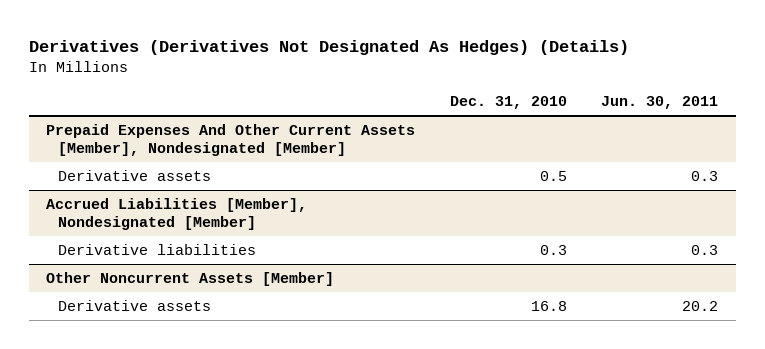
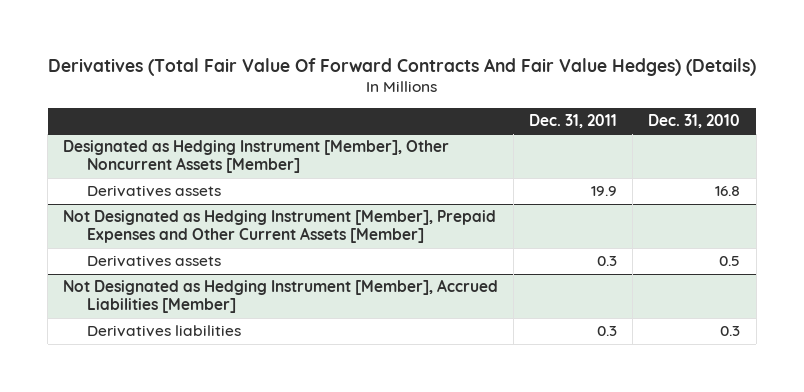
- Derivatives (Derivatives Not Designated As Hedges) (Details)
+ Derivatives (Total Fair Value Of Forward Contracts And Fair Value Hedges) (Details)
- | Dec. 31, 2010 | Jun. 30, 2011
+ | Dec. 31, 2011 | Dec. 31, 2010
- Prepaid Expenses And Other Current Assets [Member], Nondesignated [Member]
- Derivative assets | 0.5 | 0.3
- Accrued Liabilities [Member], Nondesignated [Member]
- Derivative liabilities | 0.3 | 0.3
- Other Noncurrent Assets [Member]
- Derivative assets | 16.8 | 20.2
+ Designated as Hedging Instrument [Member], Other Noncurrent Assets [Member]
+ Derivatives assets | 19.9 | 16.8
+ Not Designated as Hedging Instrument [Member], Prepaid Expenses and Other Current Assets [Member]
+ Derivatives assets | 0.3 | 0.5
+ Not Designated as Hedging Instrument [Member], Accrued Liabilities [Member]
+ Derivatives liabilities | 0.3 | 0.3

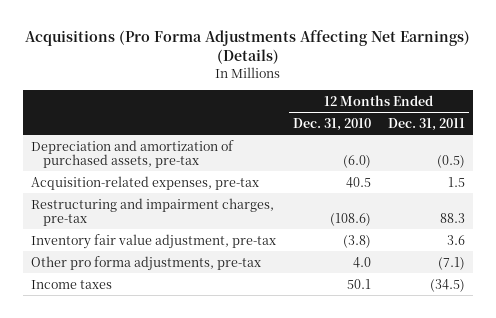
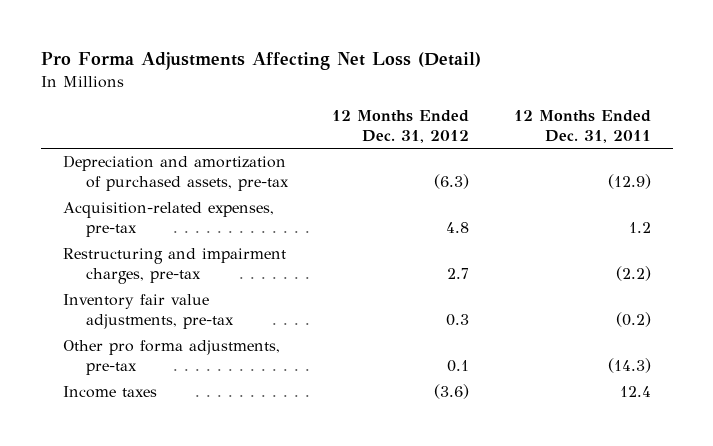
- Acquisitions (Pro Forma Adjustments Affecting Net Earnings) (Details)
+ Pro Forma Adjustments Affecting Net Loss (Detail)
- | 12 Months Ended Dec. 31, 2010 | 12 Months Ended Dec. 31, 2011
+ | 12 Months Ended Dec. 31, 2012 | 12 Months Ended Dec. 31, 2011
- Depreciation and amortization of purchased assets, pre-tax | (6.0) | (0.5)
- Acquisition-related expenses, pre-tax | 40.5 | 1.5
- Restructuring and impairment charges, pre-tax | (108.6) | 88.3
- Inventory fair value adjustment, pre-tax | (3.8) | 3.6
- Other pro forma adjustments, pre-tax | 4.0 | (7.1)
- Income taxes | 50.1 | (34.5)
+ Depreciation and amortization of purchased assets, pre-tax | (6.3) | (12.9)
+ Acquisition-related expenses, pre-tax | 4.8 | 1.2
+ Restructuring and impairment charges, pre-tax | 2.7 | (2.2)
+ Inventory fair value adjustments, pre-tax | 0.3 | (0.2)
+ Other pro forma adjustments, pre-tax | 0.1 | (14.3)
+ Income taxes | (3.6) | 12.4

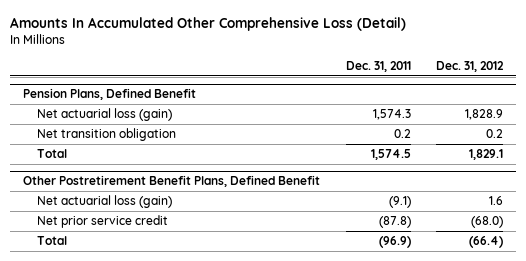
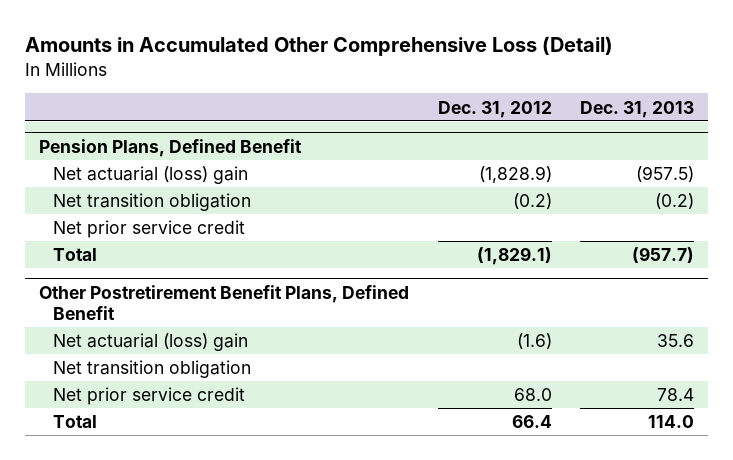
- Amounts In Accumulated Other Comprehensive Loss (Detail)
+ Amounts in Accumulated Other Comprehensive Loss (Detail)
- | Dec. 31, 2011 | Dec. 31, 2012
+ | Dec. 31, 2012 | Dec. 31, 2013
@ Pension Plans, Defined Benefit
- Net actuarial loss (gain) | 1,574.3 | 1,828.9
- Net transition obligation | 0.2 | 0.2
- Total | 1,574.5 | 1,829.1
+ Net actuarial (loss) gain | (1,828.9) | (957.5)
+ Net transition obligation | (0.2) | (0.2)
+ Net prior service credit
+ Total | (1,829.1) | (957.7)
@ Other Postretirement Benefit Plans, Defined Benefit
- Net actuarial loss (gain) | (9.1) | 1.6
- Net prior service credit | (87.8) | (68.0)
- Total | (96.9) | (66.4)
+ Net actuarial (loss) gain | (1.6) | 35.6
+ Net transition obligation
+ Net prior service credit | 68.0 | 78.4
+ Total | 66.4 | 114.0

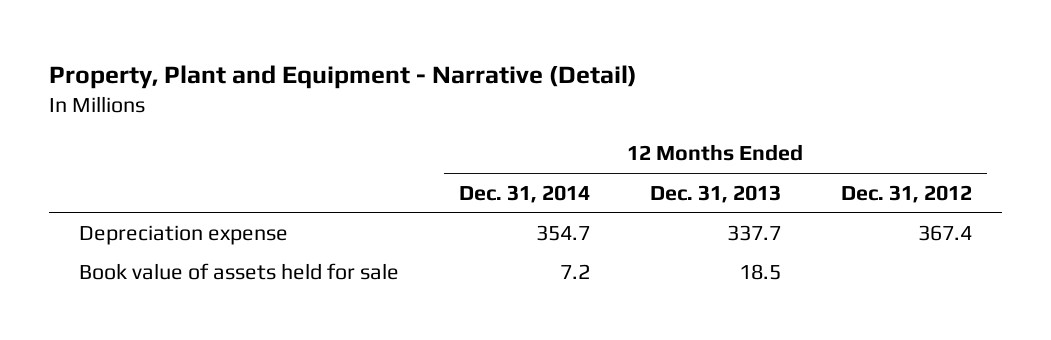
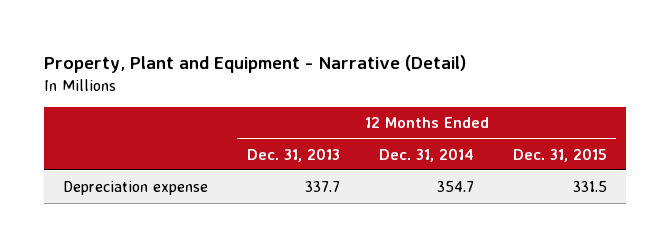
- | 12 Months Ended Dec. 31, 2014 | 12 Months Ended Dec. 31, 2013 | 12 Months Ended Dec. 31, 2012
+ | 12 Months Ended Dec. 31, 2013 | 12 Months Ended Dec. 31, 2014 | 12 Months Ended Dec. 31, 2015
- Book value of assets held for sale | 7.2 | 18.5 |

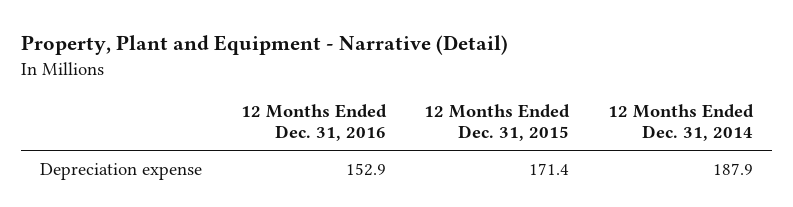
- | 12 Months Ended Dec. 31, 2013 | 12 Months Ended Dec. 31, 2014 | 12 Months Ended Dec. 31, 2015
+ | 12 Months Ended Dec. 31, 2016 | 12 Months Ended Dec. 31, 2015 | 12 Months Ended Dec. 31, 2014
- Depreciation expense | 337.7 | 354.7 | 331.5
+ Depreciation expense | 152.9 | 171.4 | 187.9

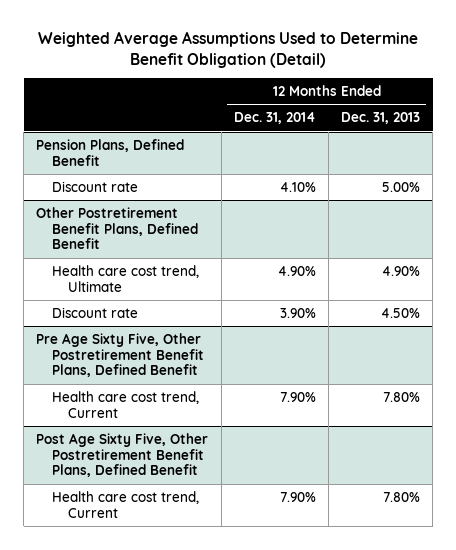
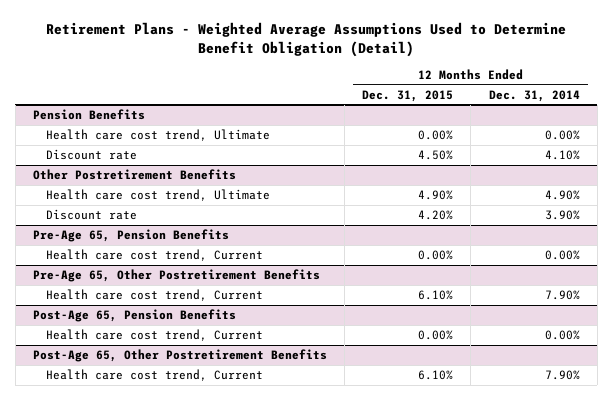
- Weighted Average Assumptions Used to Determine Benefit Obligation (Detail)
+ Retirement Plans - Weighted Average Assumptions Used to Determine Benefit Obligation (Detail)
- | 12 Months Ended Dec. 31, 2014 | 12 Months Ended Dec. 31, 2013
+ | 12 Months Ended Dec. 31, 2015 | 12 Months Ended Dec. 31, 2014
- Pension Plans, Defined Benefit
+ Pension Benefits
+ Health care cost trend, Ultimate | 0.00% | 0.00%
- Other Postretirement Benefit Plans, Defined Benefit
+ Other Postretirement Benefits
- Pre Age Sixty Five, Other Postretirement Benefit Plans, Defined Benefit
+ Pre-Age 65, Pension Benefits
+ Health care cost trend, Current | 0.00% | 0.00%
+ Pre-Age 65, Other Postretirement Benefits
- Post Age Sixty Five, Other Postretirement Benefit Plans, Defined Benefit
+ Post-Age 65, Pension Benefits
+ Health care cost trend, Current | 0.00% | 0.00%
+ Post-Age 65, Other Postretirement Benefits

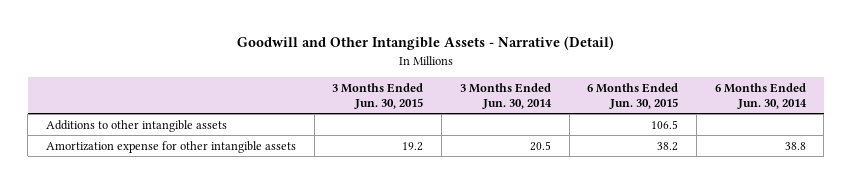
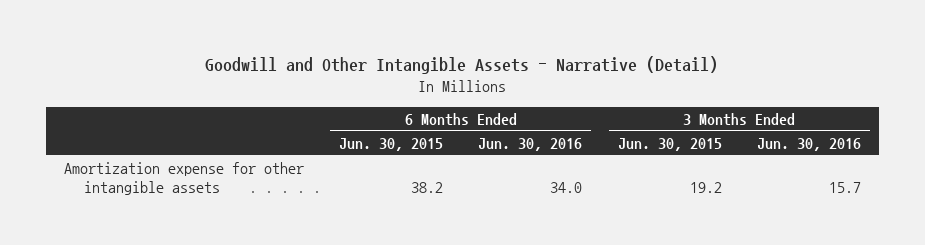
- | 3 Months Ended Jun. 30, 2015 | 3 Months Ended Jun. 30, 2014 | 6 Months Ended Jun. 30, 2015 | 6 Months Ended Jun. 30, 2014
+ | 6 Months Ended Jun. 30, 2015 | 6 Months Ended Jun. 30, 2016 | 3 Months Ended Jun. 30, 2015 | 3 Months Ended Jun. 30, 2016
- Additions to other intangible assets | | | 106.5 |

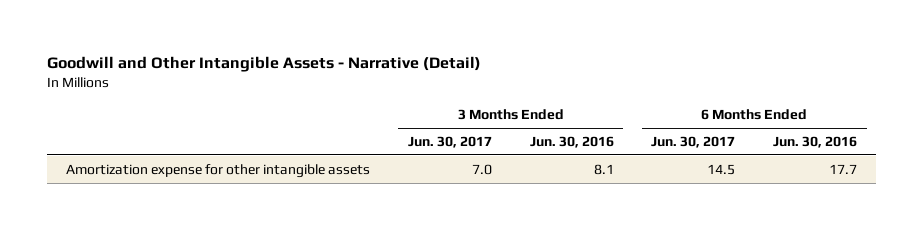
- | 6 Months Ended Jun. 30, 2015 | 6 Months Ended Jun. 30, 2016 | 3 Months Ended Jun. 30, 2015 | 3 Months Ended Jun. 30, 2016
+ | 3 Months Ended Jun. 30, 2017 | 3 Months Ended Jun. 30, 2016 | 6 Months Ended Jun. 30, 2017 | 6 Months Ended Jun. 30, 2016
- Amortization expense for other intangible assets | 38.2 | 34.0 | 19.2 | 15.7
+ Amortization expense for other intangible assets | 7.0 | 8.1 | 14.5 | 17.7

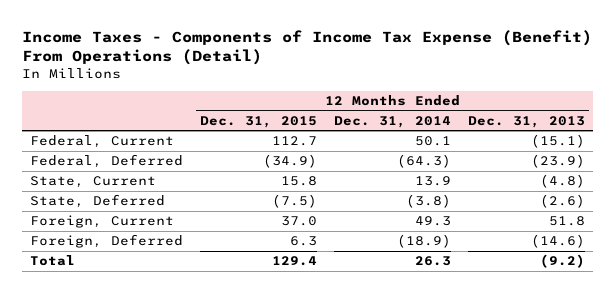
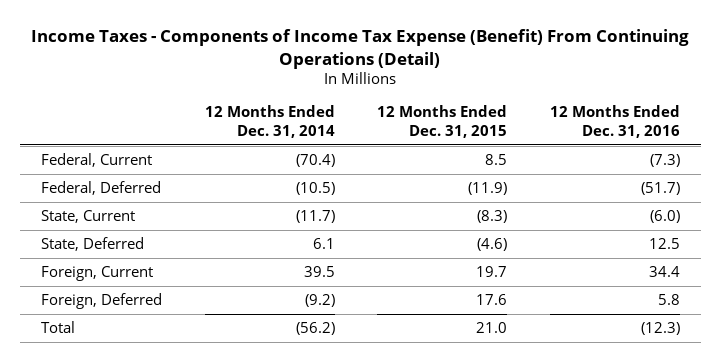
- Income Taxes - Components of Income Tax Expense (Benefit) From Operations (Detail)
+ Income Taxes - Components of Income Tax Expense (Benefit) From Continuing Operations (Detail)
- | 12 Months Ended Dec. 31, 2015 | 12 Months Ended Dec. 31, 2014 | 12 Months Ended Dec. 31, 2013
+ | 12 Months Ended Dec. 31, 2014 | 12 Months Ended Dec. 31, 2015 | 12 Months Ended Dec. 31, 2016
- Federal, Current | 112.7 | 50.1 | (15.1)
- Federal, Deferred | (34.9) | (64.3) | (23.9)
- State, Current | 15.8 | 13.9 | (4.8)
- State, Deferred | (7.5) | (3.8) | (2.6)
- Foreign, Current | 37.0 | 49.3 | 51.8
- Foreign, Deferred | 6.3 | (18.9) | (14.6)
- Total | 129.4 | 26.3 | (9.2)
+ Federal, Current | (70.4) | 8.5 | (7.3)
+ Federal, Deferred | (10.5) | (11.9) | (51.7)
+ State, Current | (11.7) | (8.3) | (6.0)
+ State, Deferred | 6.1 | (4.6) | 12.5
+ Foreign, Current | 39.5 | 19.7 | 34.4
+ Foreign, Deferred | (9.2) | 17.6 | 5.8
+ Total | (56.2) | 21.0 | (12.3)

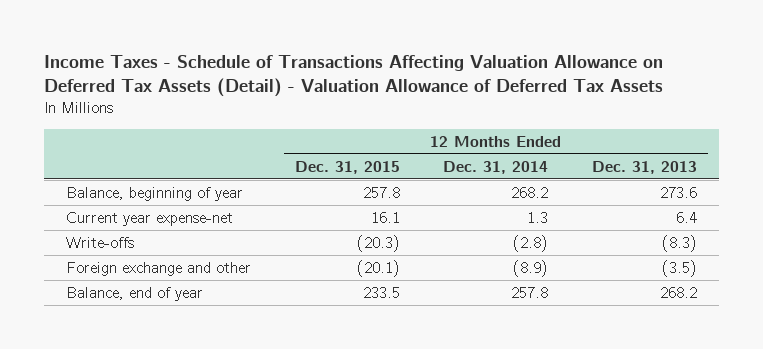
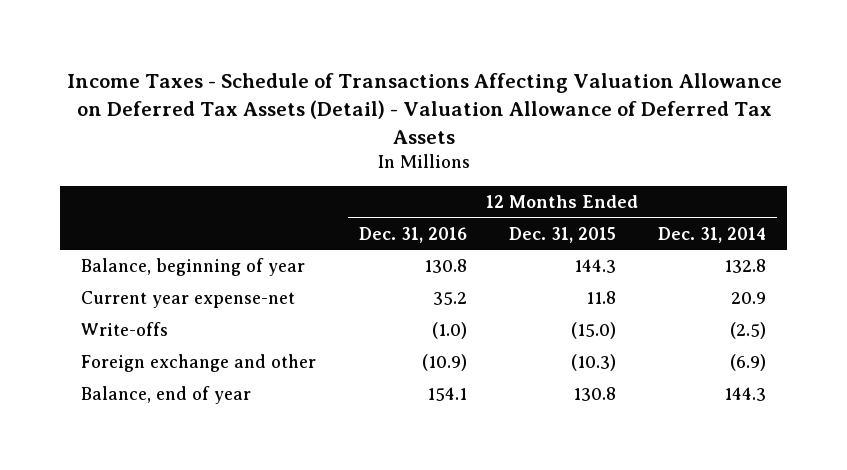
- | 12 Months Ended Dec. 31, 2015 | 12 Months Ended Dec. 31, 2014 | 12 Months Ended Dec. 31, 2013
+ | 12 Months Ended Dec. 31, 2016 | 12 Months Ended Dec. 31, 2015 | 12 Months Ended Dec. 31, 2014
- Balance, beginning of year | 257.8 | 268.2 | 273.6
- Current year expense-net | 16.1 | 1.3 | 6.4
- Write-offs | (20.3) | (2.8) | (8.3)
- Foreign exchange and other | (20.1) | (8.9) | (3.5)
- Balance, end of year | 233.5 | 257.8 | 268.2
+ Balance, beginning of year | 130.8 | 144.3 | 132.8
+ Current year expense-net | 35.2 | 11.8 | 20.9
+ Write-offs | (1.0) | (15.0) | (2.5)
+ Foreign exchange and other | (10.9) | (10.3) | (6.9)
+ Balance, end of year | 154.1 | 130.8 | 144.3

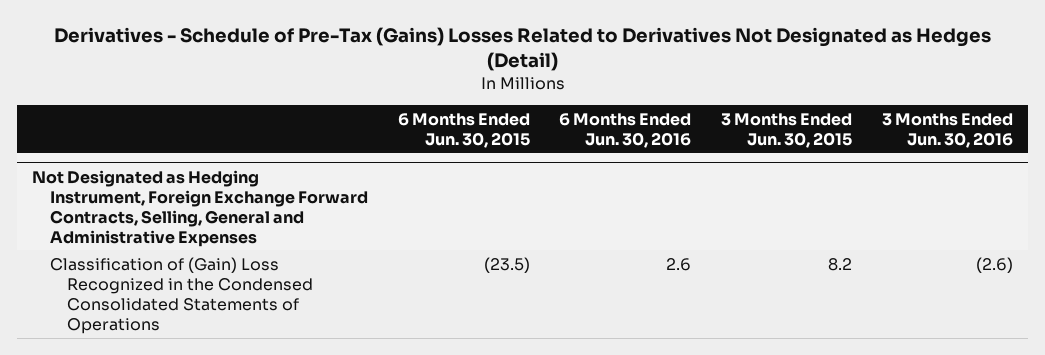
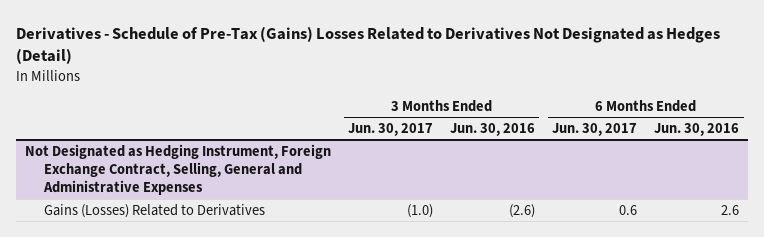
- | 6 Months Ended Jun. 30, 2015 | 6 Months Ended Jun. 30, 2016 | 3 Months Ended Jun. 30, 2015 | 3 Months Ended Jun. 30, 2016
+ | 3 Months Ended Jun. 30, 2017 | 3 Months Ended Jun. 30, 2016 | 6 Months Ended Jun. 30, 2017 | 6 Months Ended Jun. 30, 2016
- Not Designated as Hedging Instrument, Foreign Exchange Forward Contracts, Selling, General and Administrative Expenses
- Classification of (Gain) Loss Recognized in the Condensed Consolidated Statements of Operations | (23.5) | 2.6 | 8.2 | (2.6)
+ Not Designated as Hedging Instrument, Foreign Exchange Contract, Selling, General and Administrative Expenses
+ Gains (Losses) Related to Derivatives | (1.0) | (2.6) | 0.6 | 2.6

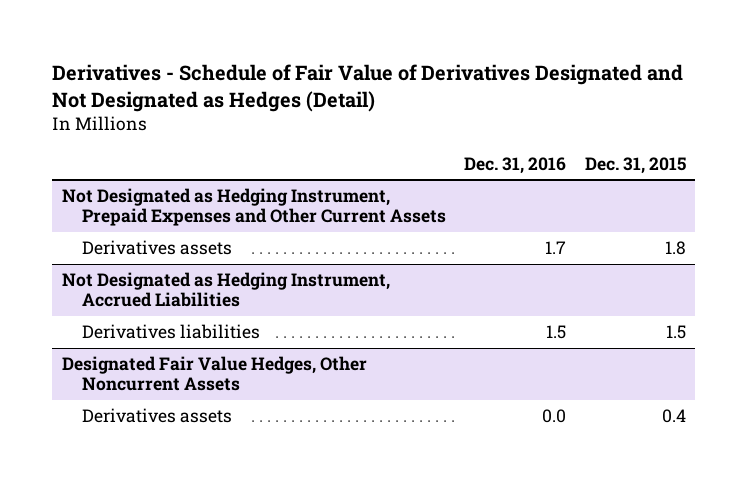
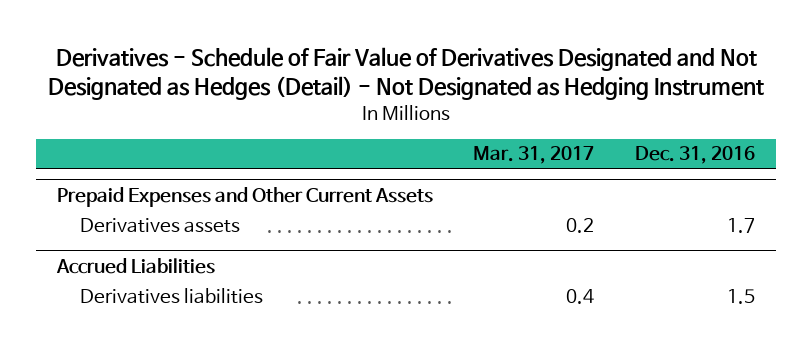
- Derivatives - Schedule of Fair Value of Derivatives Designated and Not Designated as Hedges (Detail)
+ Derivatives - Schedule of Fair Value of Derivatives Designated and Not Designated as Hedges (Detail) - Not Designated as Hedging Instrument
- | Dec. 31, 2016 | Dec. 31, 2015
+ | Mar. 31, 2017 | Dec. 31, 2016
- Not Designated as Hedging Instrument, Prepaid Expenses and Other Current Assets
+ Prepaid Expenses and Other Current Assets
- Not Designated as Hedging Instrument, Accrued Liabilities
+ Accrued Liabilities
- Designated Fair Value Hedges, Other Noncurrent Assets
- Derivatives assets | 0.0 | 0.4

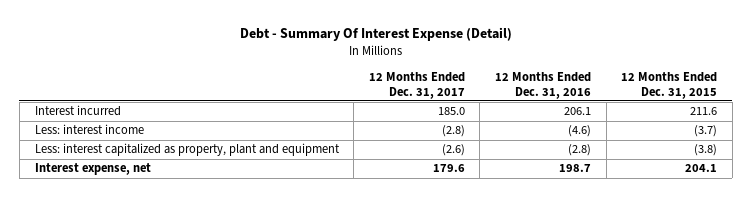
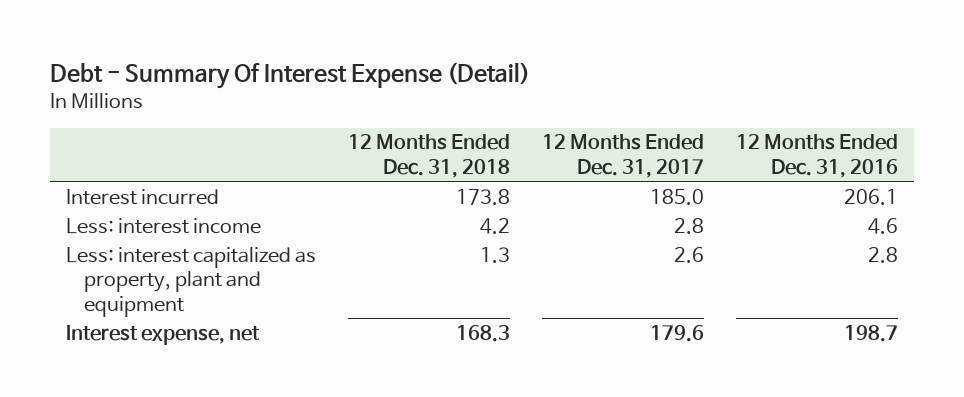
- | 12 Months Ended Dec. 31, 2017 | 12 Months Ended Dec. 31, 2016 | 12 Months Ended Dec. 31, 2015
+ | 12 Months Ended Dec. 31, 2018 | 12 Months Ended Dec. 31, 2017 | 12 Months Ended Dec. 31, 2016
- Less: interest income | (2.8) | (4.6) | (3.7)
- Less: interest capitalized as property, plant and equipment | (2.6) | (2.8) | (3.8)
+ Less: interest income | 4.2 | 2.8 | 4.6
+ Less: interest capitalized as property, plant and equipment | 1.3 | 2.6 | 2.8

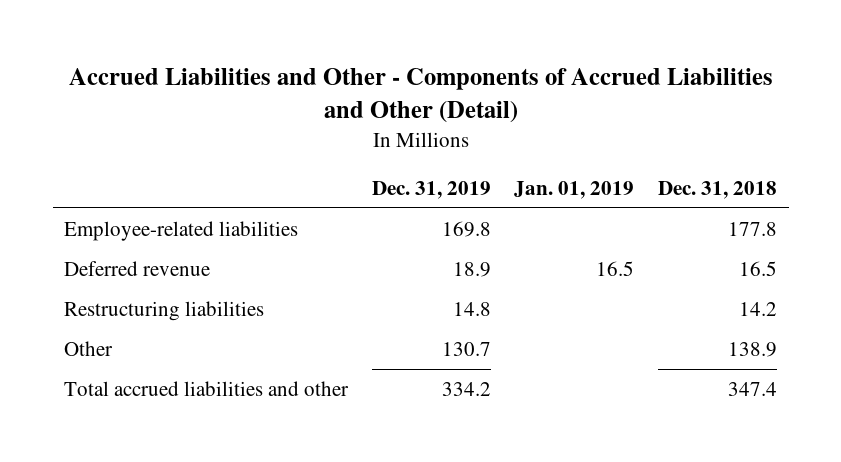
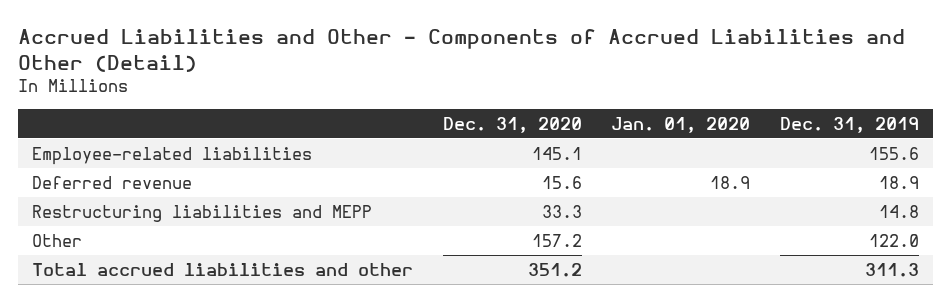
- | Dec. 31, 2019 | Jan. 01, 2019 | Dec. 31, 2018
+ | Dec. 31, 2020 | Jan. 01, 2020 | Dec. 31, 2019
- Employee-related liabilities | 169.8 | | 177.8
+ Employee-related liabilities | 145.1 | | 155.6
- Restructuring liabilities | 14.8 | | 14.2
- Other | 130.7 | | 138.9
- Total accrued liabilities and other | 334.2 | | 347.4
+ Restructuring liabilities and MEPP | 33.3 | | 14.8
+ Other | 157.2 | | 122.0
+ Total accrued liabilities and other | 351.2 | | 311.3

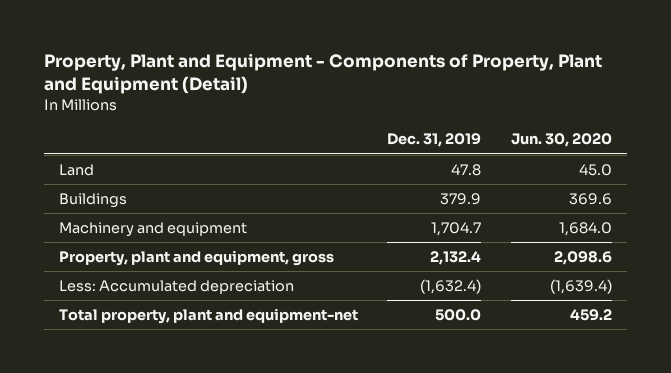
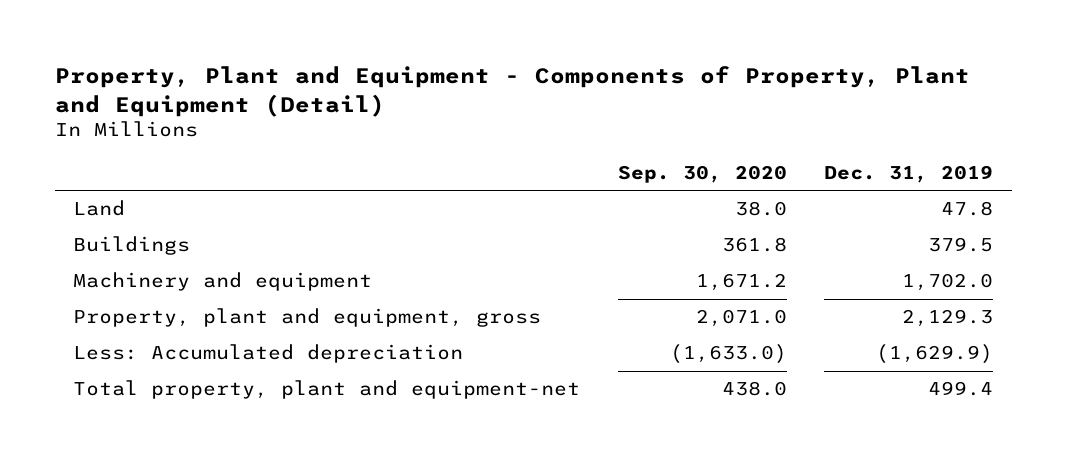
- | Dec. 31, 2019 | Jun. 30, 2020
+ | Sep. 30, 2020 | Dec. 31, 2019
- Buildings | 379.9 | 369.6
- Machinery and equipment | 1,704.7 | 1,684.0
- Property, plant and equipment, gross | 2,132.4 | 2,098.6
- Less: Accumulated depreciation | (1,632.4) | (1,639.4)
- Total property, plant and equipment-net | 500.0 | 459.2
+ Buildings | 361.8 | 379.5
+ Machinery and equipment | 1,671.2 | 1,702.0
+ Property, plant and equipment, gross | 2,071.0 | 2,129.3
+ Less: Accumulated depreciation | (1,633.0) | (1,629.9)
+ Total property, plant and equipment-net | 438.0 | 499.4

